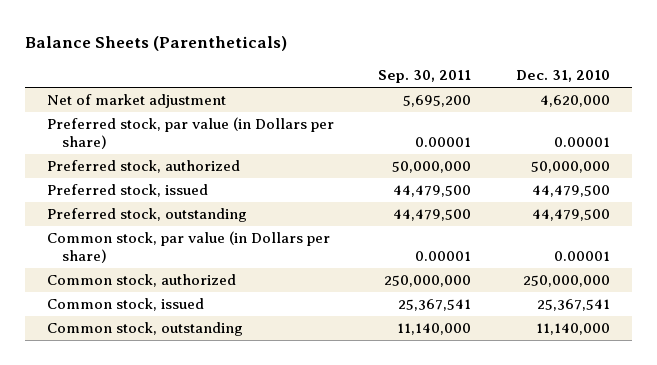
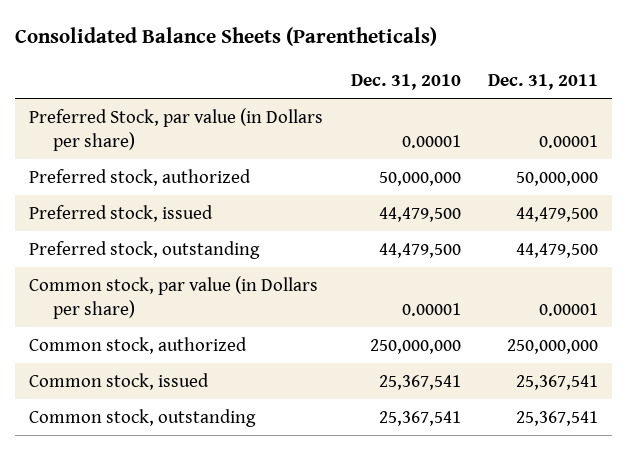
- Balance Sheets (Parentheticals)
+ Consolidated Balance Sheets (Parentheticals)
- | Sep. 30, 2011 | Dec. 31, 2010
+ | Dec. 31, 2010 | Dec. 31, 2011
- Net of market adjustment | 5,695,200 | 4,620,000
- Preferred stock, par value (in Dollars per share) | 0.00001 | 0.00001
+ Preferred Stock, par value (in Dollars per share) | 0.00001 | 0.00001
- Common stock, outstanding | 11,140,000 | 11,140,000
+ Common stock, outstanding | 25,367,541 | 25,367,541

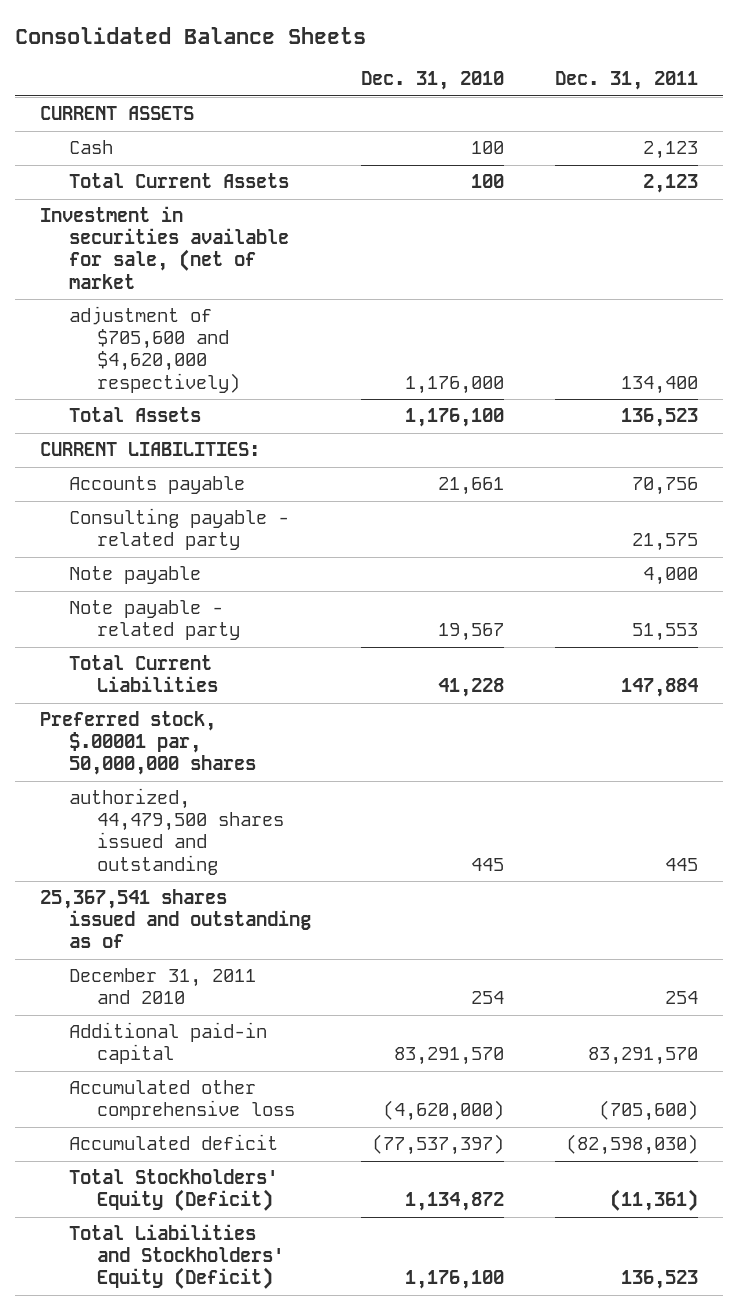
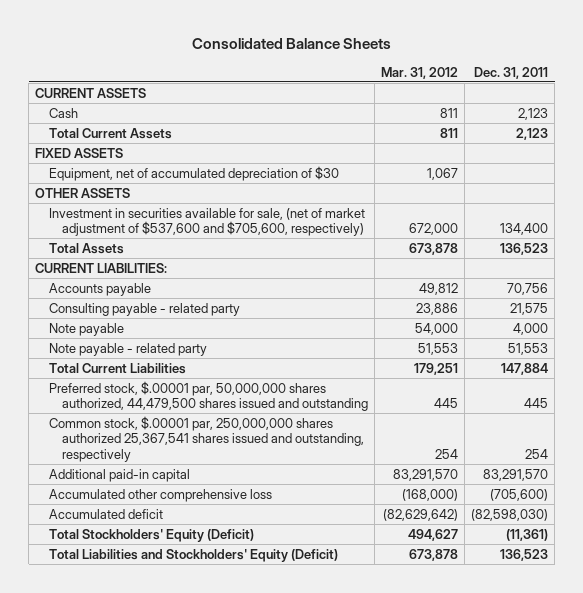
- | Dec. 31, 2010 | Dec. 31, 2011
+ | Mar. 31, 2012 | Dec. 31, 2011
- Investment in securities available for sale, (net of market
- adjustment of $705,600 and $4,620,000 respectively) | 1,176,000 | 134,400
+ FIXED ASSETS
+ Equipment, net of accumulated depreciation of $30 | 1,067 |
+ OTHER ASSETS
+ Investment in securities available for sale, (net of market adjustment of $537,600 and $705,600, respectively) | 672,000 | 134,400
- Preferred stock, $.00001 par, 50,000,000 shares
- authorized, 44,479,500 shares issued and outstanding | 445 | 445
- 25,367,541 shares issued and outstanding as of
- December 31, 2011 and 2010 | 254 | 254
+ Preferred stock, $.00001 par, 50,000,000 shares authorized, 44,479,500 shares issued and outstanding | 445 | 445
+ Common stock, $.00001 par, 250,000,000 shares authorized 25,367,541 shares issued and outstanding, respectively | 254 | 254

